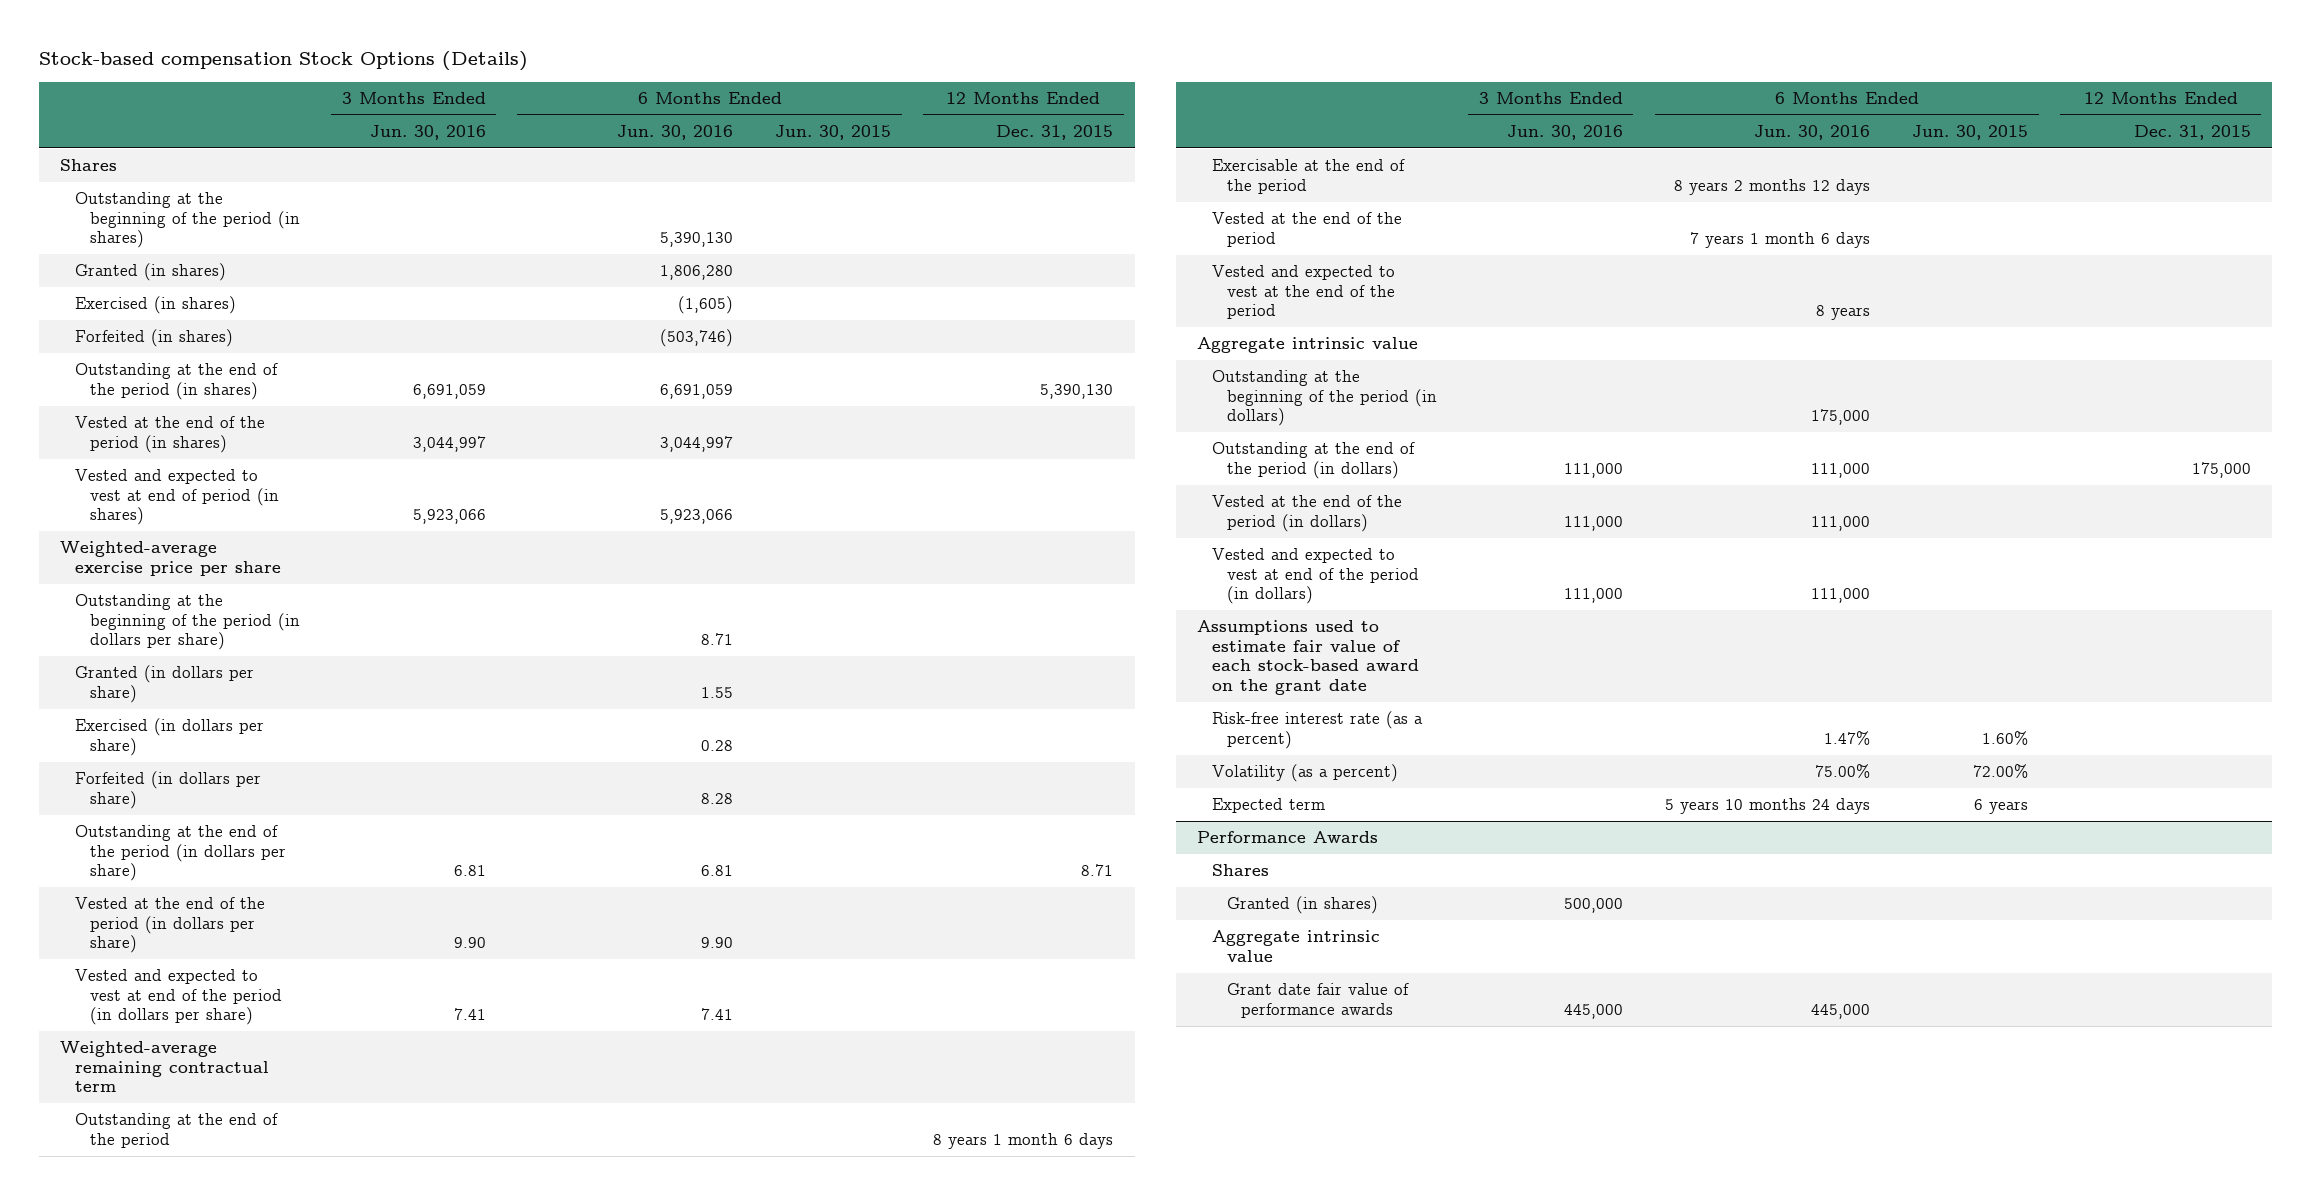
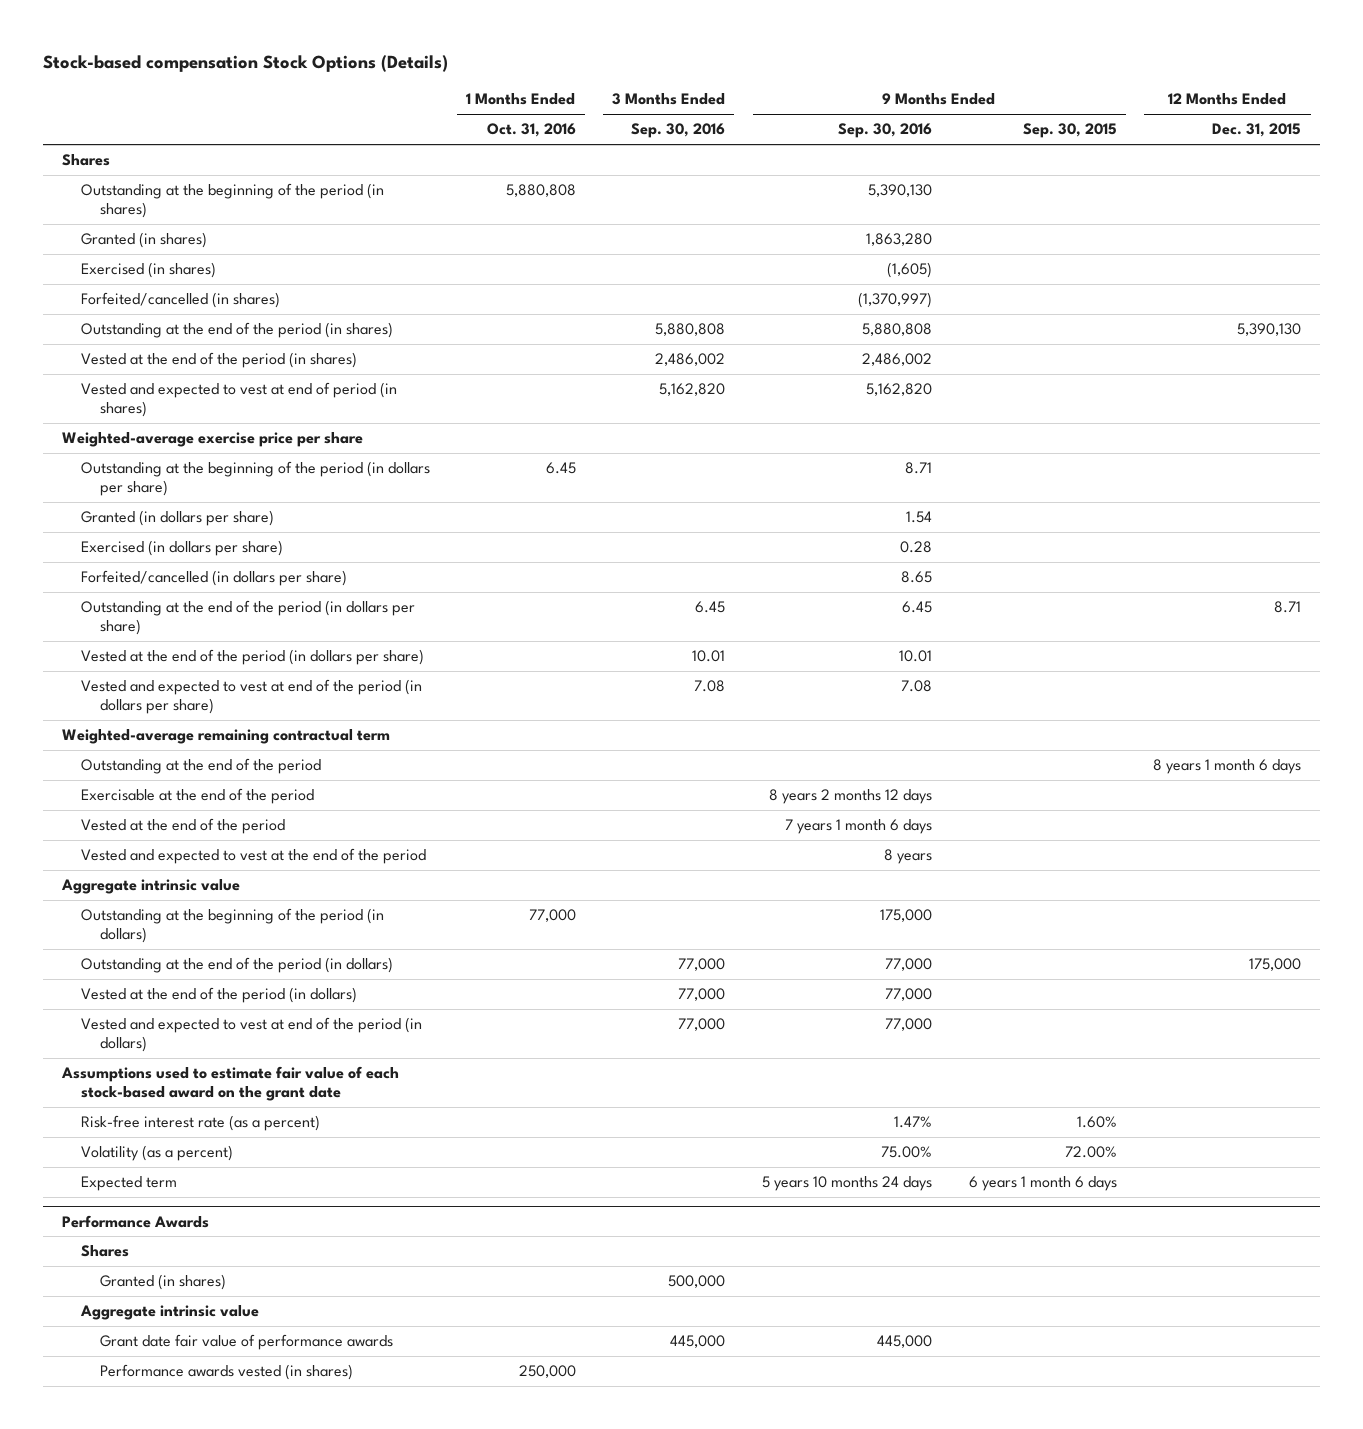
- | 3 Months Ended Jun. 30, 2016 | 6 Months Ended Jun. 30, 2016 | 6 Months Ended Jun. 30, 2015 | 12 Months Ended Dec. 31, 2015
+ | 1 Months Ended Oct. 31, 2016 | 3 Months Ended Sep. 30, 2016 | 9 Months Ended Sep. 30, 2016 | 9 Months Ended Sep. 30, 2015 | 12 Months Ended Dec. 31, 2015
- Forfeited (in shares) | | (503,746) | |
+ Forfeited/cancelled (in shares) | | | (1,370,997) | |
- Forfeited (in dollars per share) | | 8.28 | |
+ Forfeited/cancelled (in dollars per share) | | | 8.65 | |
@ Performance Awards
+ Performance awards vested (in shares) | 250,000 | | | |

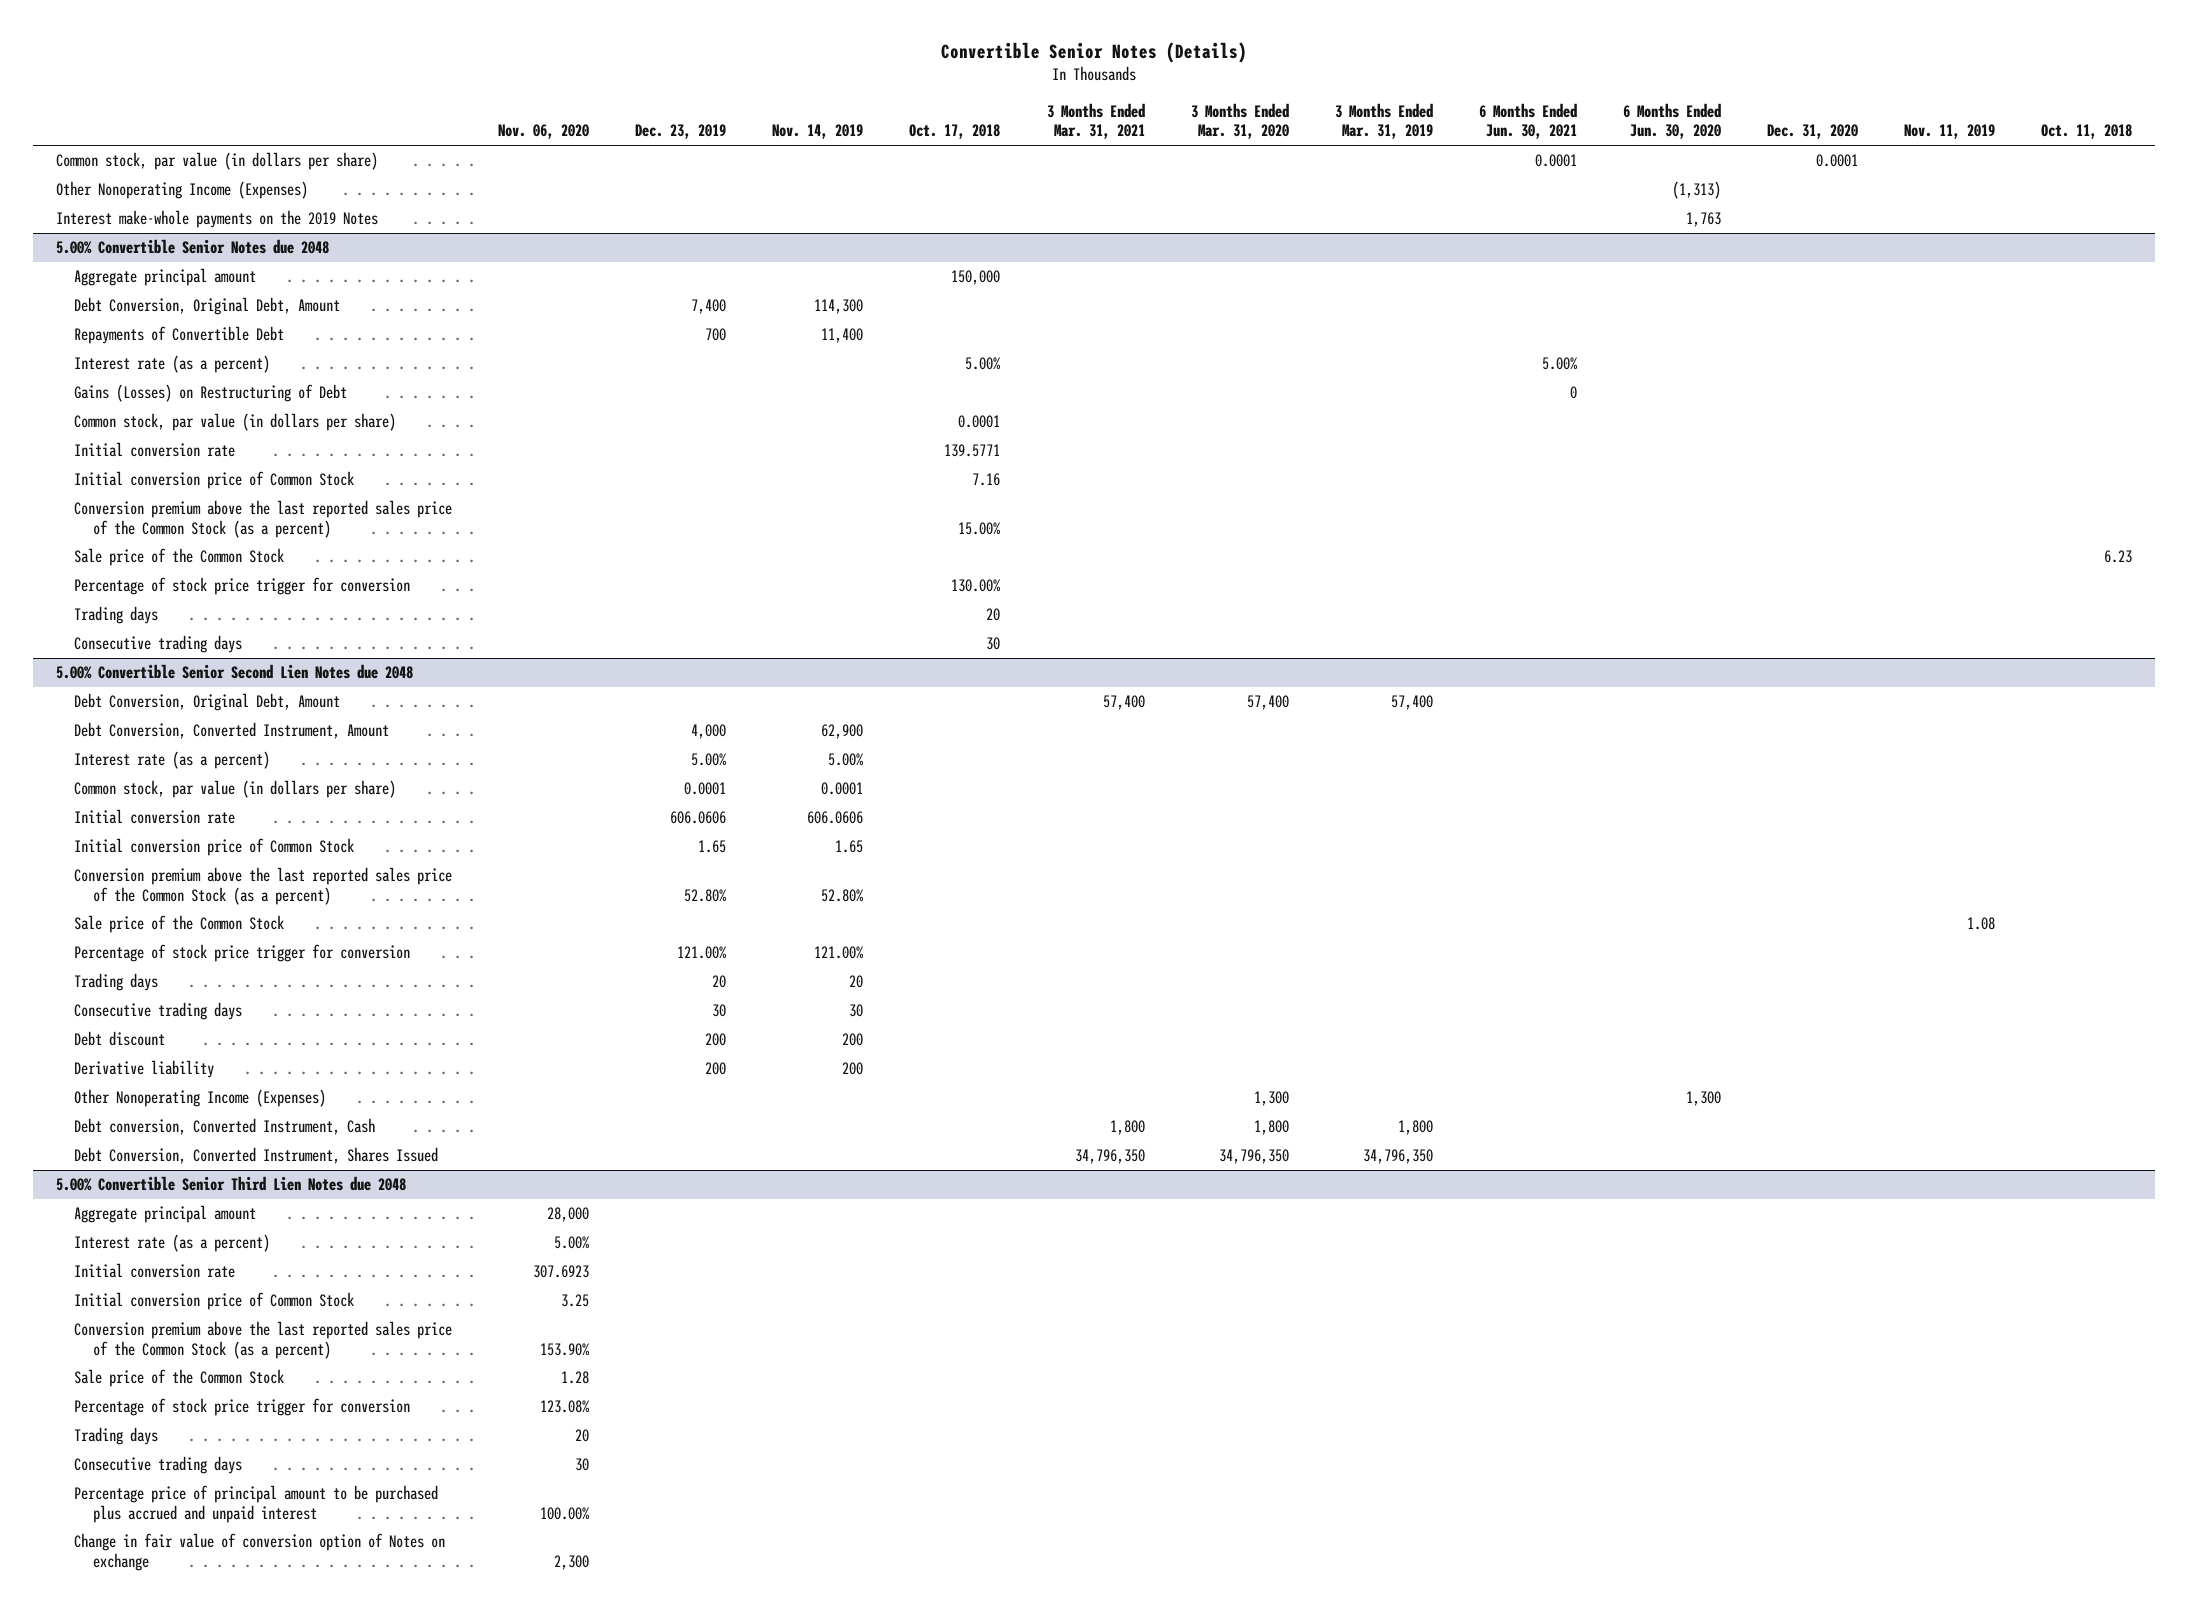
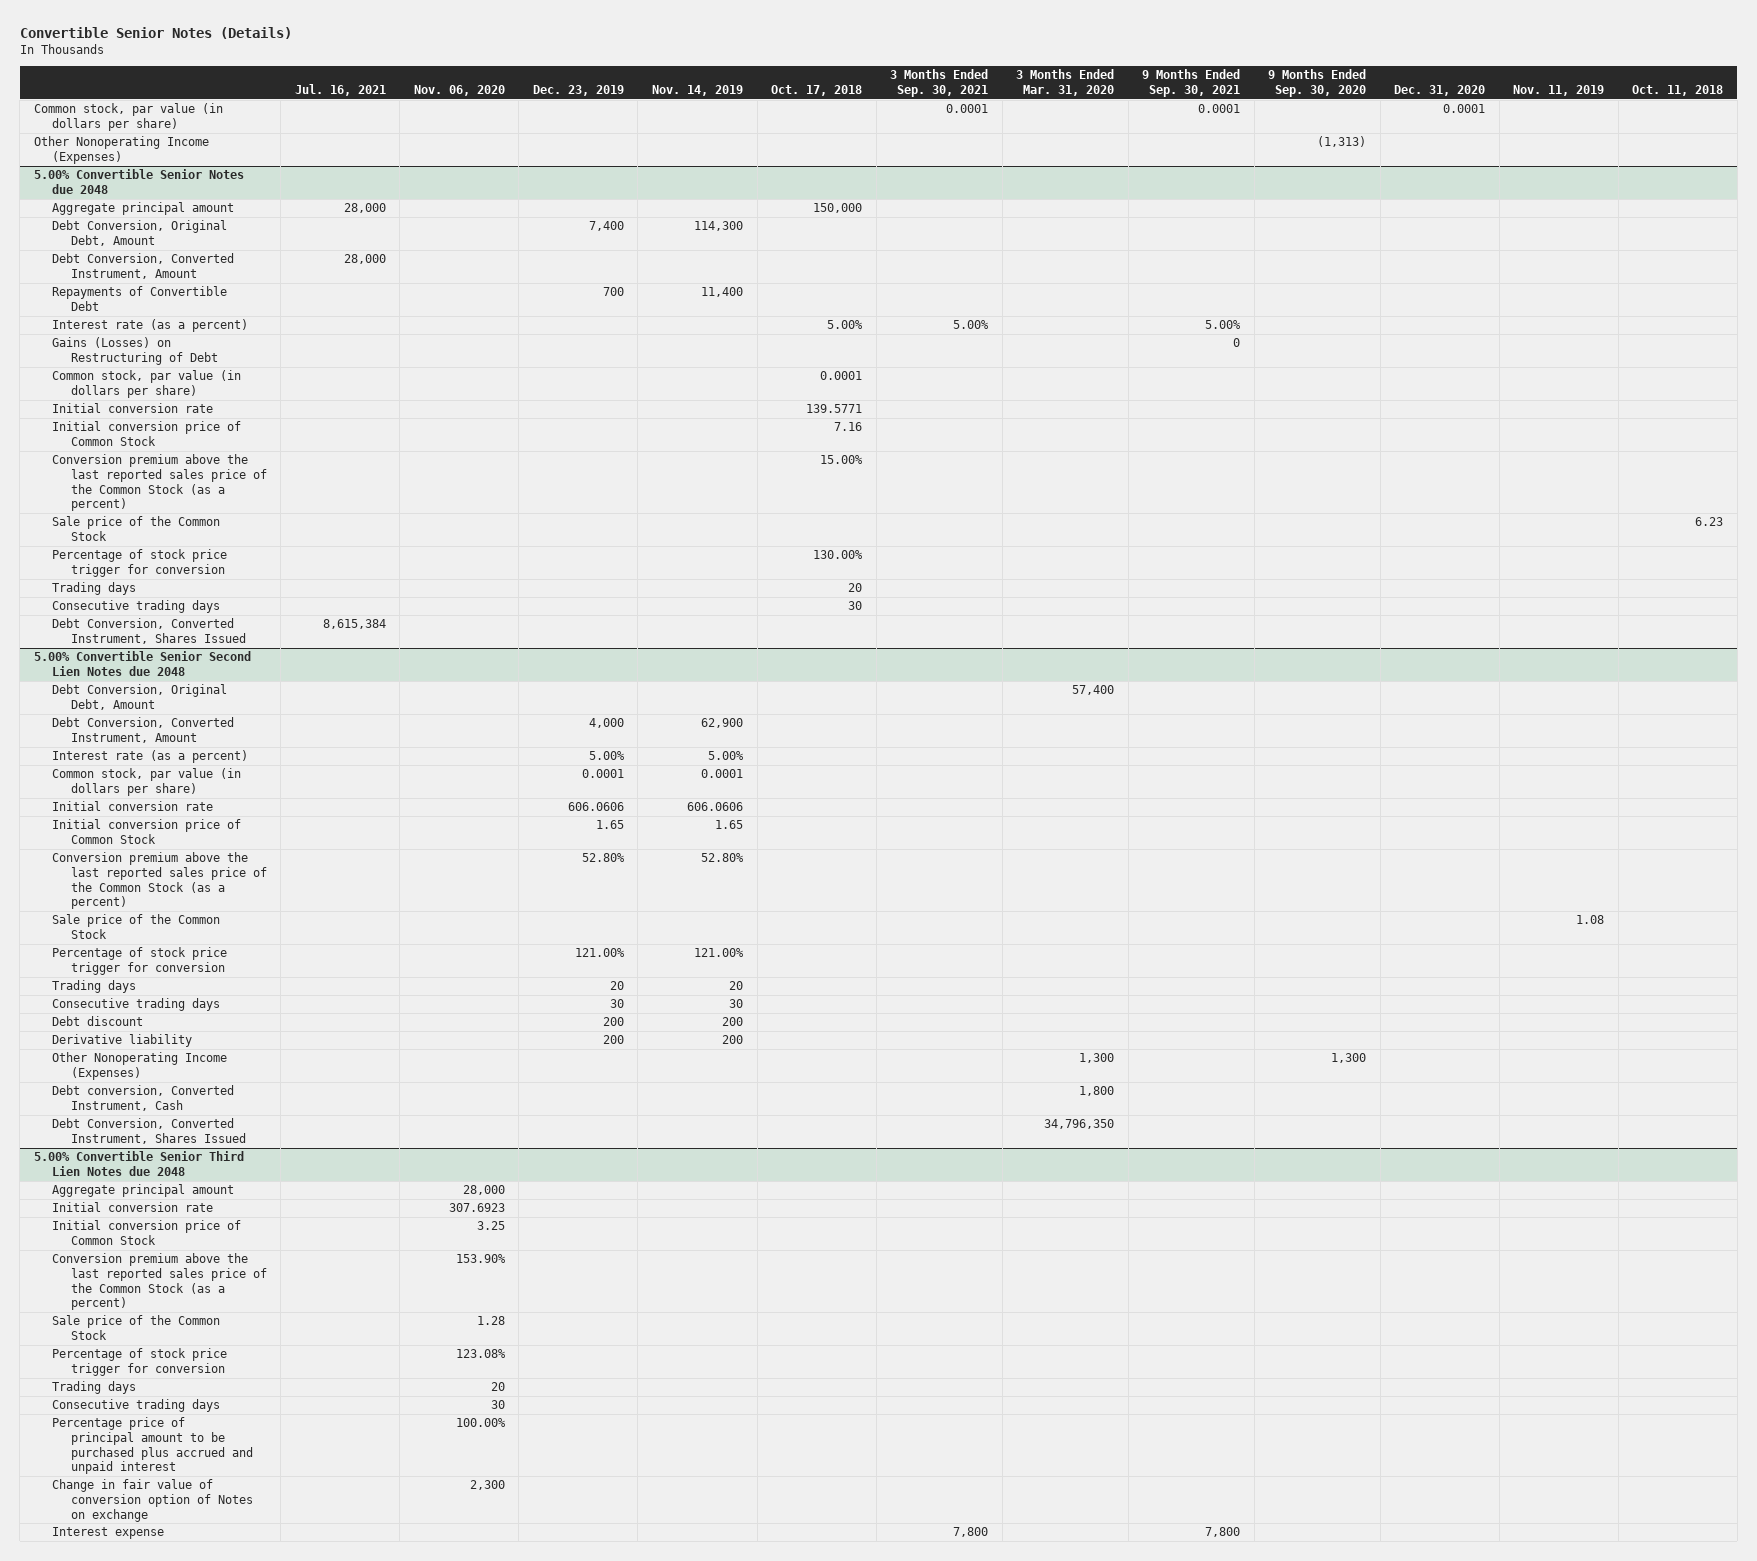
- | Nov. 06, 2020 | Dec. 23, 2019 | Nov. 14, 2019 | Oct. 17, 2018 | 3 Months Ended Mar. 31, 2021 | 3 Months Ended Mar. 31, 2020 | 3 Months Ended Mar. 31, 2019 | 6 Months Ended Jun. 30, 2021 | 6 Months Ended Jun. 30, 2020 | Dec. 31, 2020 | Nov. 11, 2019 | Oct. 11, 2018
+ | Jul. 16, 2021 | Nov. 06, 2020 | Dec. 23, 2019 | Nov. 14, 2019 | Oct. 17, 2018 | 3 Months Ended Sep. 30, 2021 | 3 Months Ended Mar. 31, 2020 | 9 Months Ended Sep. 30, 2021 | 9 Months Ended Sep. 30, 2020 | Dec. 31, 2020 | Nov. 11, 2019 | Oct. 11, 2018
- Interest make-whole payments on the 2019 Notes | | | | | | | | | 1,763 | | |
@ 5.00% Convertible Senior Notes due 2048
+ Debt Conversion, Converted Instrument, Amount | 28,000 | | | | | | | | | | |
+ Debt Conversion, Converted Instrument, Shares Issued | 8,615,384 | | | | | | | | | | |
@ 5.00% Convertible Senior Third Lien Notes due 2048
- Interest rate (as a percent) | 5.00% | | | | | | | | | | |
+ Interest expense | | | | | | 7,800 | | 7,800 | | | |

